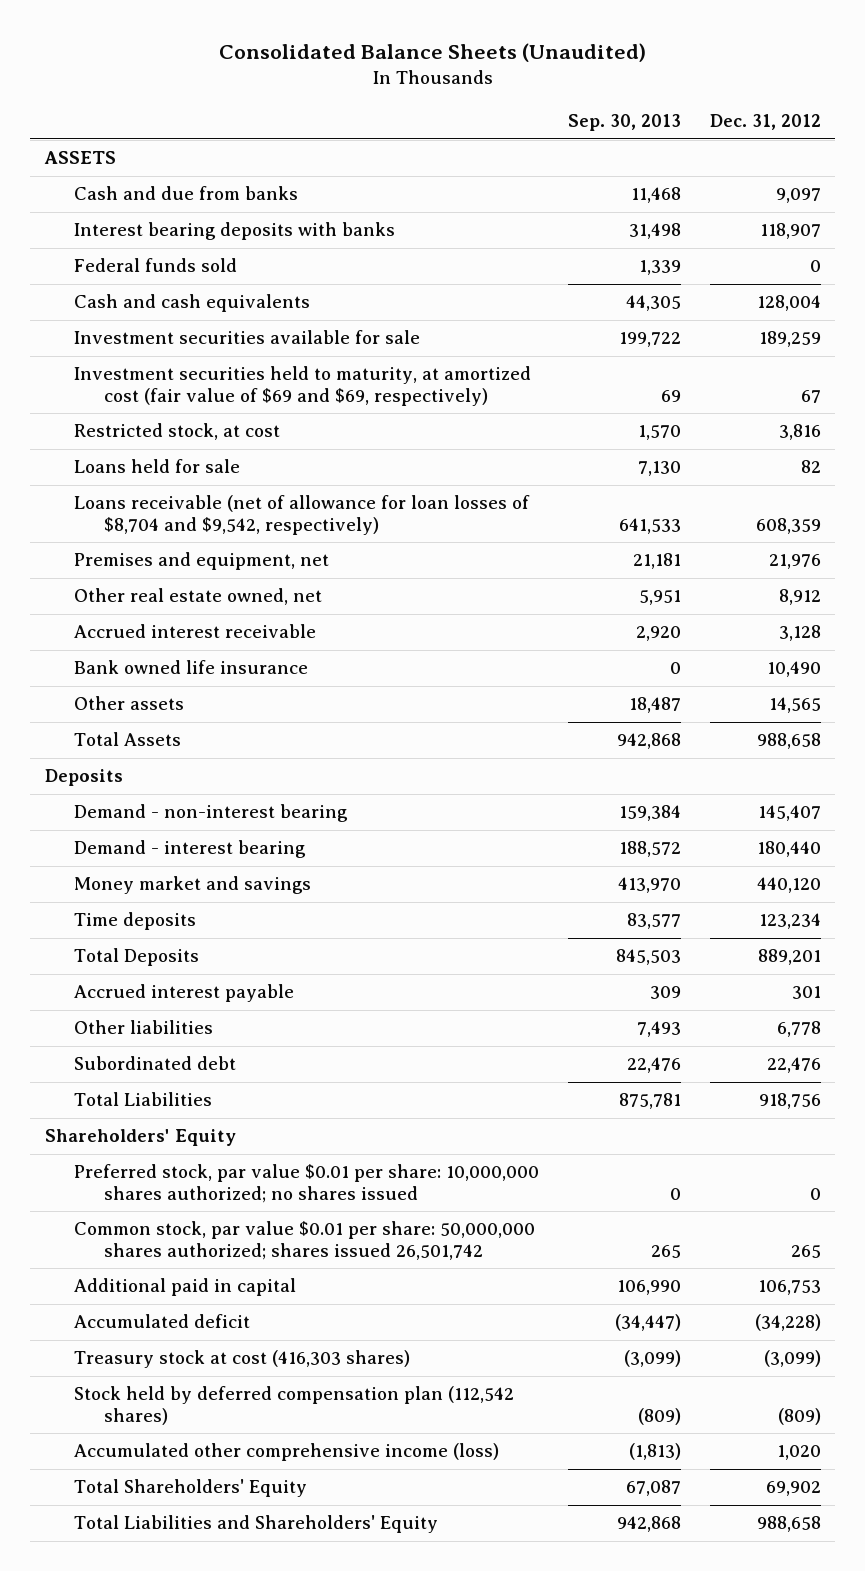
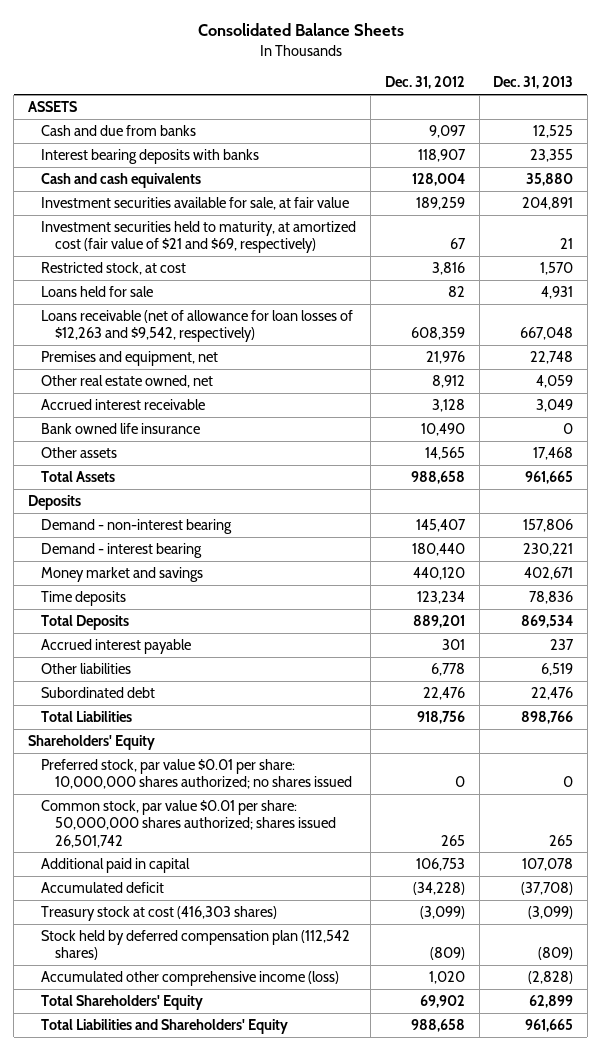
- Consolidated Balance Sheets (Unaudited)
+ Consolidated Balance Sheets
- | Sep. 30, 2013 | Dec. 31, 2012
+ | Dec. 31, 2012 | Dec. 31, 2013
- Federal funds sold | 1,339 | 0
- Investment securities available for sale | 199,722 | 189,259
- Investment securities held to maturity, at amortized cost (fair value of $69 and $69, respectively) | 69 | 67
+ Investment securities available for sale, at fair value | 189,259 | 204,891
+ Investment securities held to maturity, at amortized cost (fair value of $21 and $69, respectively) | 67 | 21
- Loans receivable (net of allowance for loan losses of $8,704 and $9,542, respectively) | 641,533 | 608,359
+ Loans receivable (net of allowance for loan losses of $12,263 and $9,542, respectively) | 608,359 | 667,048

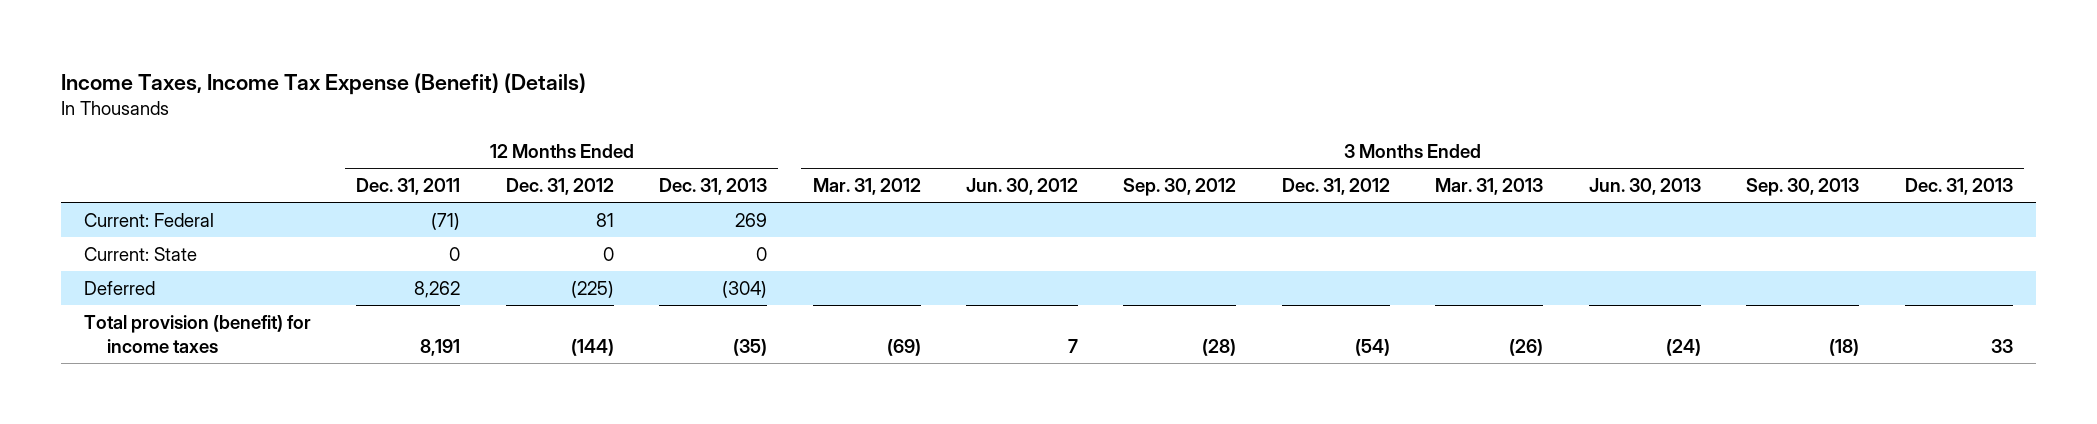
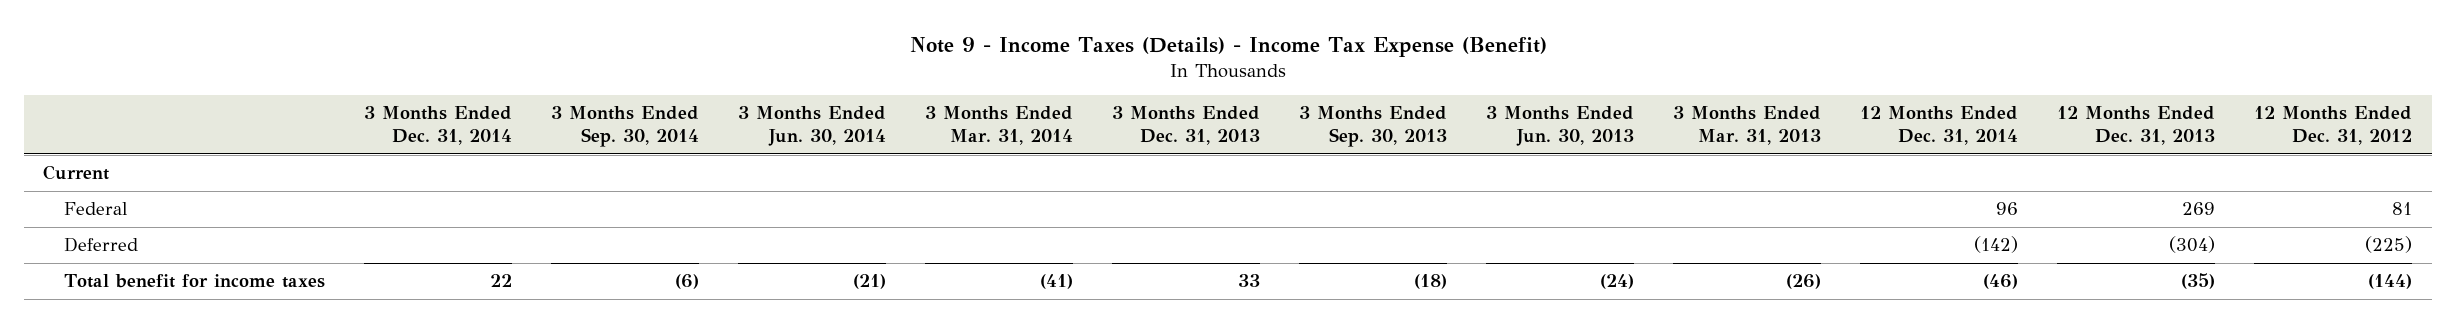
- Income Taxes, Income Tax Expense (Benefit) (Details)
+ Note 9 - Income Taxes (Details) - Income Tax Expense (Benefit)
- | 12 Months Ended Dec. 31, 2011 | 12 Months Ended Dec. 31, 2012 | 12 Months Ended Dec. 31, 2013 | 3 Months Ended Mar. 31, 2012 | 3 Months Ended Jun. 30, 2012 | 3 Months Ended Sep. 30, 2012 | 3 Months Ended Dec. 31, 2012 | 3 Months Ended Mar. 31, 2013 | 3 Months Ended Jun. 30, 2013 | 3 Months Ended Sep. 30, 2013 | 3 Months Ended Dec. 31, 2013
+ | 3 Months Ended Dec. 31, 2014 | 3 Months Ended Sep. 30, 2014 | 3 Months Ended Jun. 30, 2014 | 3 Months Ended Mar. 31, 2014 | 3 Months Ended Dec. 31, 2013 | 3 Months Ended Sep. 30, 2013 | 3 Months Ended Jun. 30, 2013 | 3 Months Ended Mar. 31, 2013 | 12 Months Ended Dec. 31, 2014 | 12 Months Ended Dec. 31, 2013 | 12 Months Ended Dec. 31, 2012
- Current: Federal | (71) | 81 | 269 | | | | | | | |
- Current: State | 0 | 0 | 0 | | | | | | | |
+ Current
+ Federal | | | | | | | | | 96 | 269 | 81
- Total provision (benefit) for income taxes | 8,191 | (144) | (35) | (69) | 7 | (28) | (54) | (26) | (24) | (18) | 33
+ Total benefit for income taxes | 22 | (6) | (21) | (41) | 33 | (18) | (24) | (26) | (46) | (35) | (144)

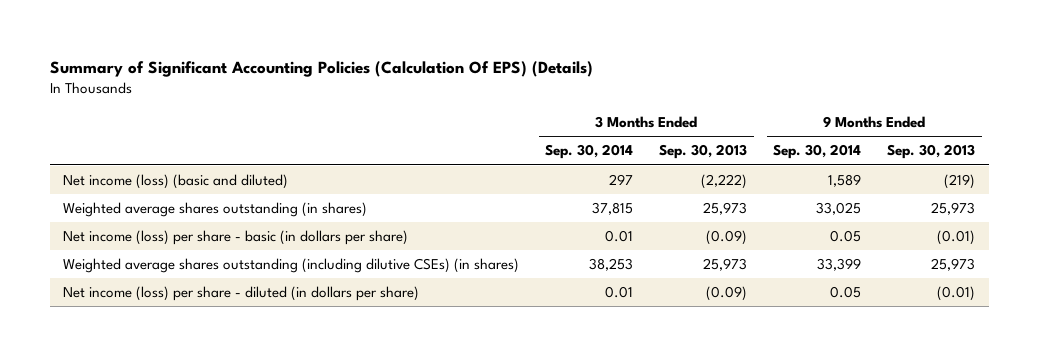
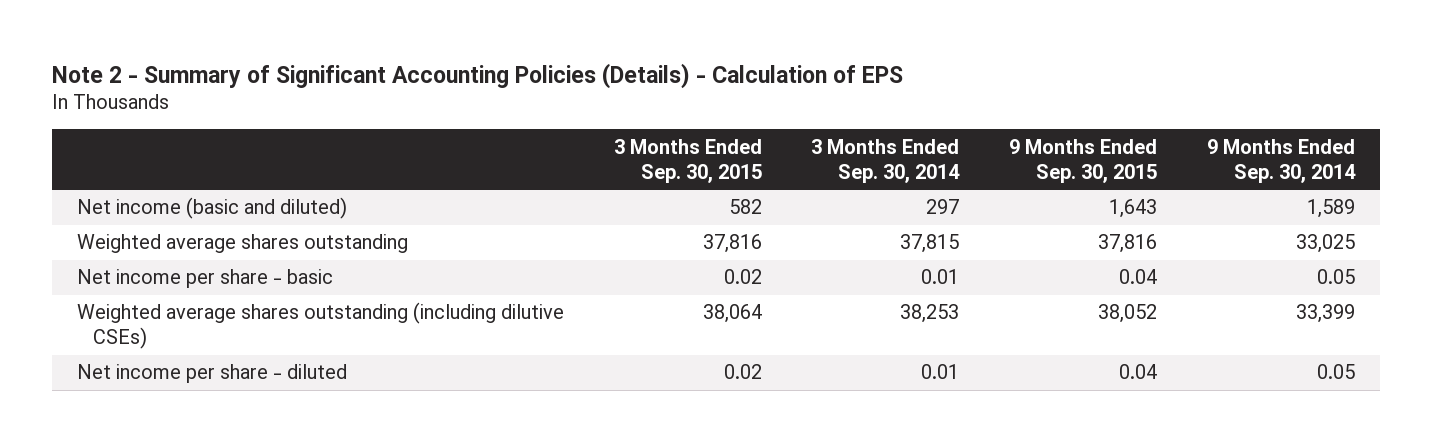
- Summary of Significant Accounting Policies (Calculation Of EPS) (Details)
+ Note 2 - Summary of Significant Accounting Policies (Details) - Calculation of EPS
- | 3 Months Ended Sep. 30, 2014 | 3 Months Ended Sep. 30, 2013 | 9 Months Ended Sep. 30, 2014 | 9 Months Ended Sep. 30, 2013
+ | 3 Months Ended Sep. 30, 2015 | 3 Months Ended Sep. 30, 2014 | 9 Months Ended Sep. 30, 2015 | 9 Months Ended Sep. 30, 2014
- Net income (loss) (basic and diluted) | 297 | (2,222) | 1,589 | (219)
- Weighted average shares outstanding (in shares) | 37,815 | 25,973 | 33,025 | 25,973
- Net income (loss) per share - basic (in dollars per share) | 0.01 | (0.09) | 0.05 | (0.01)
- Weighted average shares outstanding (including dilutive CSEs) (in shares) | 38,253 | 25,973 | 33,399 | 25,973
- Net income (loss) per share - diluted (in dollars per share) | 0.01 | (0.09) | 0.05 | (0.01)
+ Net income (basic and diluted) | 582 | 297 | 1,643 | 1,589
+ Weighted average shares outstanding | 37,816 | 37,815 | 37,816 | 33,025
+ Net income per share - basic | 0.02 | 0.01 | 0.04 | 0.05
+ Weighted average shares outstanding (including dilutive CSEs) | 38,064 | 38,253 | 38,052 | 33,399
+ Net income per share - diluted | 0.02 | 0.01 | 0.04 | 0.05

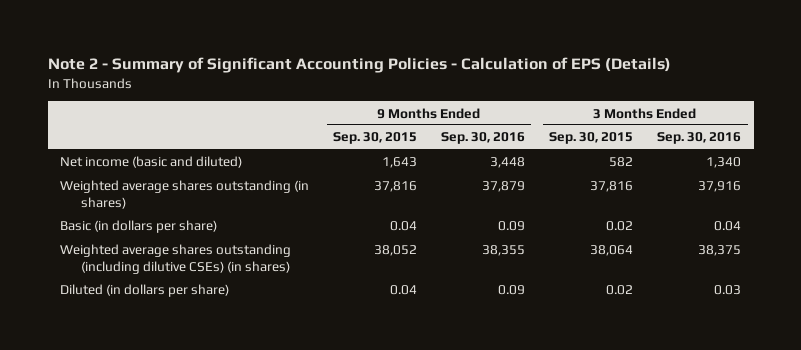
- Note 2 - Summary of Significant Accounting Policies (Details) - Calculation of EPS
+ Note 2 - Summary of Significant Accounting Policies - Calculation of EPS (Details)
- | 3 Months Ended Sep. 30, 2015 | 3 Months Ended Sep. 30, 2014 | 9 Months Ended Sep. 30, 2015 | 9 Months Ended Sep. 30, 2014
+ | 9 Months Ended Sep. 30, 2015 | 9 Months Ended Sep. 30, 2016 | 3 Months Ended Sep. 30, 2015 | 3 Months Ended Sep. 30, 2016
- Weighted average shares outstanding | 37,816 | 37,815 | 37,816 | 33,025
- Net income per share - basic | 0.02 | 0.01 | 0.04 | 0.05
- Weighted average shares outstanding (including dilutive CSEs) | 38,064 | 38,253 | 38,052 | 33,399
- Net income per share - diluted | 0.02 | 0.01 | 0.04 | 0.05
+ Weighted average shares outstanding (in shares) | 37,816 | 37,879 | 37,816 | 37,916
+ Basic (in dollars per share) | 0.04 | 0.09 | 0.02 | 0.04
+ Weighted average shares outstanding (including dilutive CSEs) (in shares) | 38,052 | 38,355 | 38,064 | 38,375
+ Diluted (in dollars per share) | 0.04 | 0.09 | 0.02 | 0.03

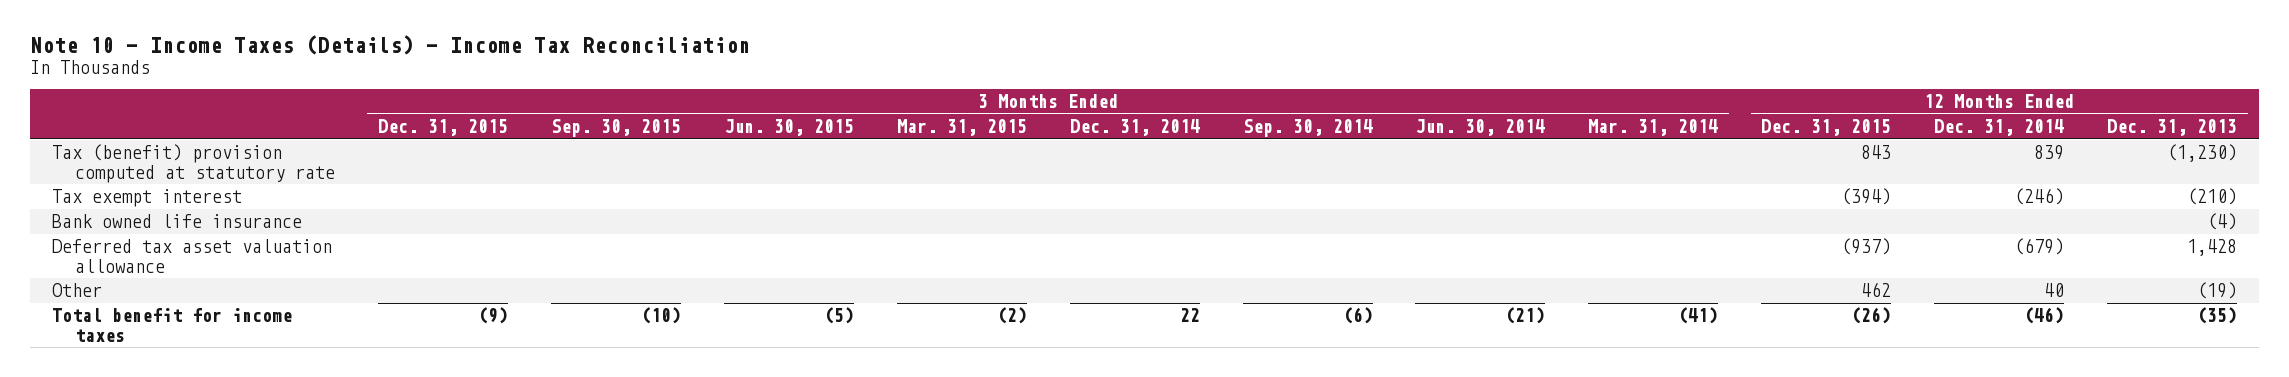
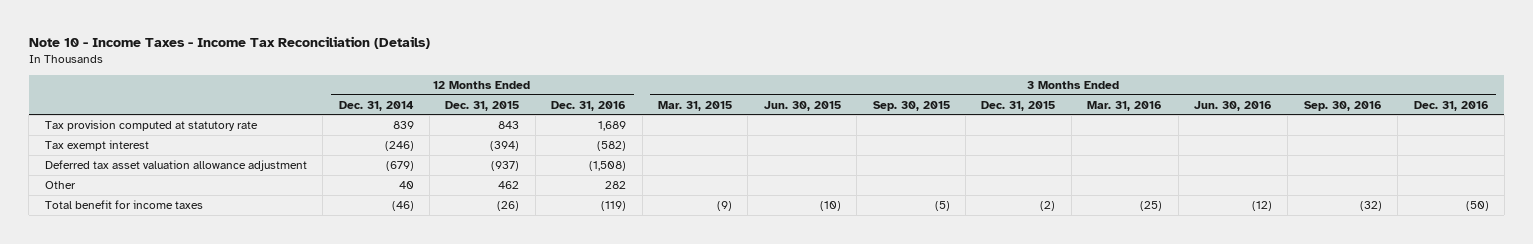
- Note 10 - Income Taxes (Details) - Income Tax Reconciliation
+ Note 10 - Income Taxes - Income Tax Reconciliation (Details)
- | 3 Months Ended Dec. 31, 2015 | 3 Months Ended Sep. 30, 2015 | 3 Months Ended Jun. 30, 2015 | 3 Months Ended Mar. 31, 2015 | 3 Months Ended Dec. 31, 2014 | 3 Months Ended Sep. 30, 2014 | 3 Months Ended Jun. 30, 2014 | 3 Months Ended Mar. 31, 2014 | 12 Months Ended Dec. 31, 2015 | 12 Months Ended Dec. 31, 2014 | 12 Months Ended Dec. 31, 2013
+ | 12 Months Ended Dec. 31, 2014 | 12 Months Ended Dec. 31, 2015 | 12 Months Ended Dec. 31, 2016 | 3 Months Ended Mar. 31, 2015 | 3 Months Ended Jun. 30, 2015 | 3 Months Ended Sep. 30, 2015 | 3 Months Ended Dec. 31, 2015 | 3 Months Ended Mar. 31, 2016 | 3 Months Ended Jun. 30, 2016 | 3 Months Ended Sep. 30, 2016 | 3 Months Ended Dec. 31, 2016
- Tax (benefit) provision computed at statutory rate | | | | | | | | | 843 | 839 | (1,230)
+ Tax provision computed at statutory rate | 839 | 843 | 1,689 | | | | | | | |
- Bank owned life insurance | | | | | | | | | | | (4)
- Deferred tax asset valuation allowance | | | | | | | | | (937) | (679) | 1,428
+ Deferred tax asset valuation allowance adjustment | (679) | (937) | (1,508) | | | | | | | |
- Total benefit for income taxes | (9) | (10) | (5) | (2) | 22 | (6) | (21) | (41) | (26) | (46) | (35)
+ Total benefit for income taxes | (46) | (26) | (119) | (9) | (10) | (5) | (2) | (25) | (12) | (32) | (50)

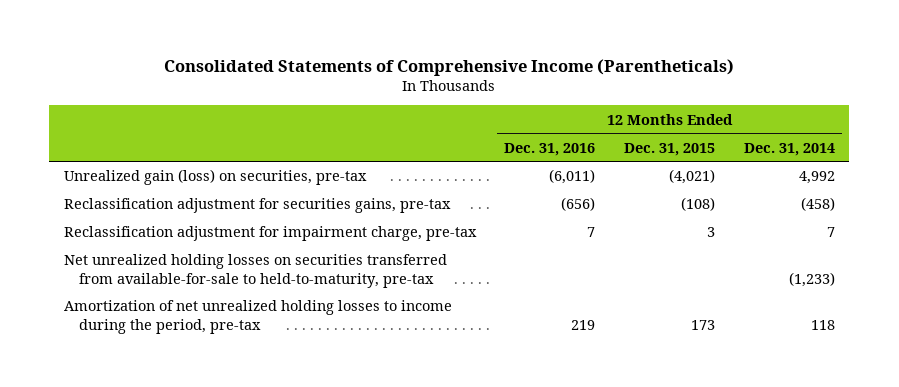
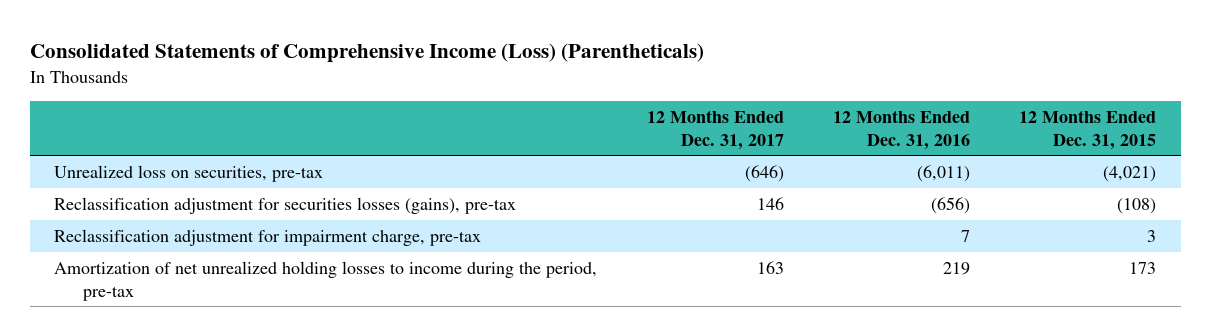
- Consolidated Statements of Comprehensive Income (Parentheticals)
+ Consolidated Statements of Comprehensive Income (Loss) (Parentheticals)
- | 12 Months Ended Dec. 31, 2016 | 12 Months Ended Dec. 31, 2015 | 12 Months Ended Dec. 31, 2014
+ | 12 Months Ended Dec. 31, 2017 | 12 Months Ended Dec. 31, 2016 | 12 Months Ended Dec. 31, 2015
- Unrealized gain (loss) on securities, pre-tax | (6,011) | (4,021) | 4,992
- Reclassification adjustment for securities gains, pre-tax | (656) | (108) | (458)
+ Unrealized loss on securities, pre-tax | (646) | (6,011) | (4,021)
+ Reclassification adjustment for securities losses (gains), pre-tax | 146 | (656) | (108)
- Net unrealized holding losses on securities transferred from available-for-sale to held-to-maturity, pre-tax | | | (1,233)

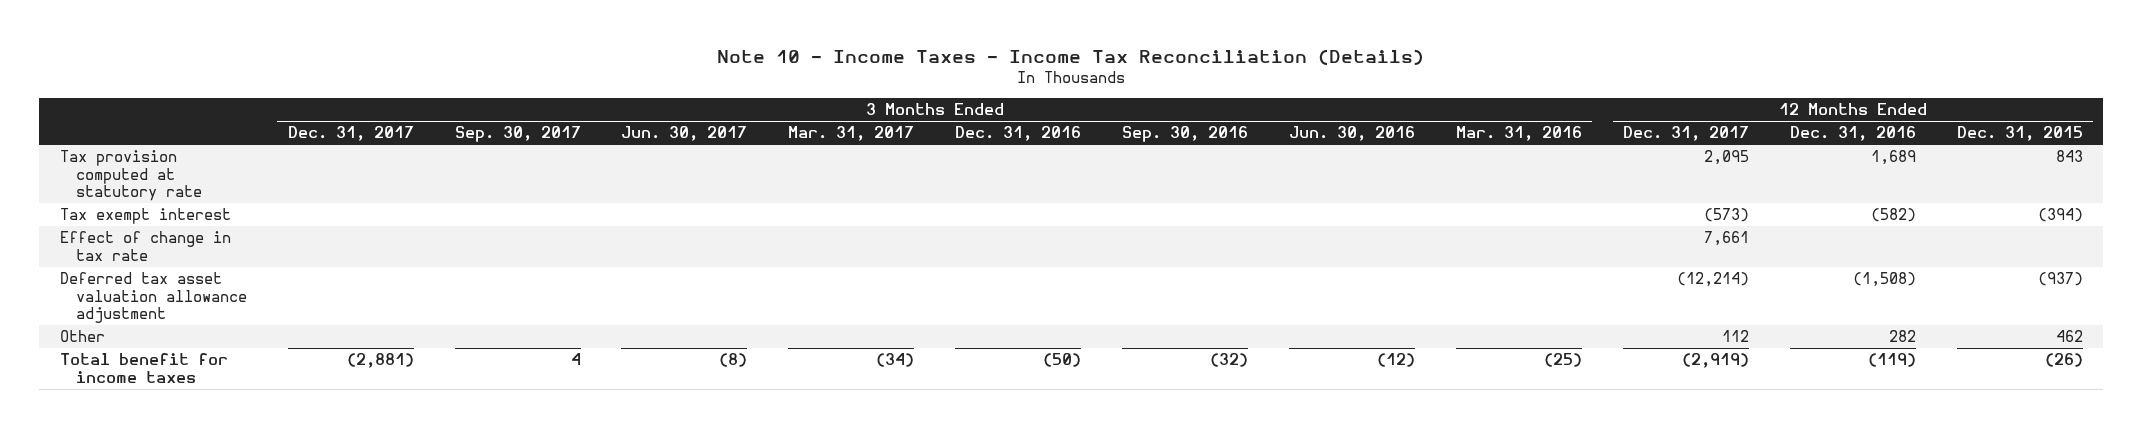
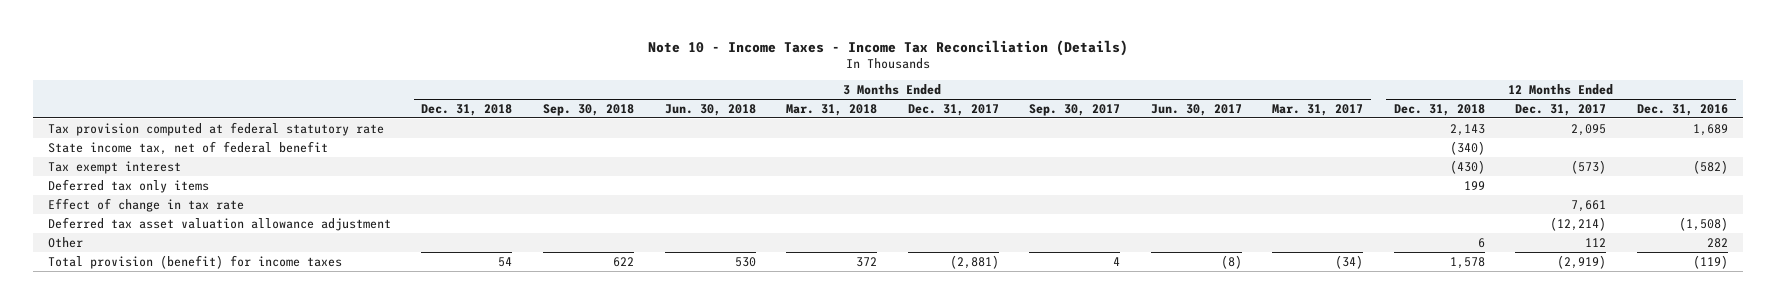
- | 3 Months Ended Dec. 31, 2017 | 3 Months Ended Sep. 30, 2017 | 3 Months Ended Jun. 30, 2017 | 3 Months Ended Mar. 31, 2017 | 3 Months Ended Dec. 31, 2016 | 3 Months Ended Sep. 30, 2016 | 3 Months Ended Jun. 30, 2016 | 3 Months Ended Mar. 31, 2016 | 12 Months Ended Dec. 31, 2017 | 12 Months Ended Dec. 31, 2016 | 12 Months Ended Dec. 31, 2015
+ | 3 Months Ended Dec. 31, 2018 | 3 Months Ended Sep. 30, 2018 | 3 Months Ended Jun. 30, 2018 | 3 Months Ended Mar. 31, 2018 | 3 Months Ended Dec. 31, 2017 | 3 Months Ended Sep. 30, 2017 | 3 Months Ended Jun. 30, 2017 | 3 Months Ended Mar. 31, 2017 | 12 Months Ended Dec. 31, 2018 | 12 Months Ended Dec. 31, 2017 | 12 Months Ended Dec. 31, 2016
- Tax provision computed at statutory rate | | | | | | | | | 2,095 | 1,689 | 843
+ Tax provision computed at federal statutory rate | | | | | | | | | 2,143 | 2,095 | 1,689
+ State income tax, net of federal benefit | | | | | | | | | (340) | |
+ Deferred tax only items | | | | | | | | | 199 | |
- Total benefit for income taxes | (2,881) | 4 | (8) | (34) | (50) | (32) | (12) | (25) | (2,919) | (119) | (26)
+ Total provision (benefit) for income taxes | 54 | 622 | 530 | 372 | (2,881) | 4 | (8) | (34) | 1,578 | (2,919) | (119)

